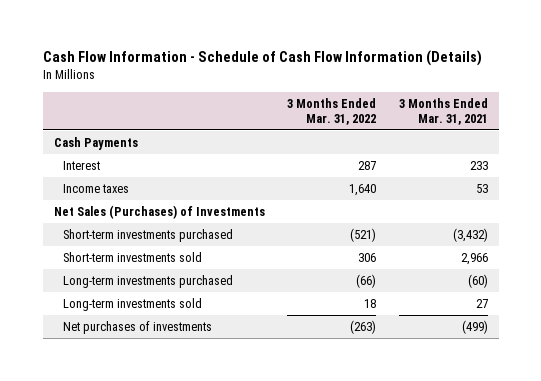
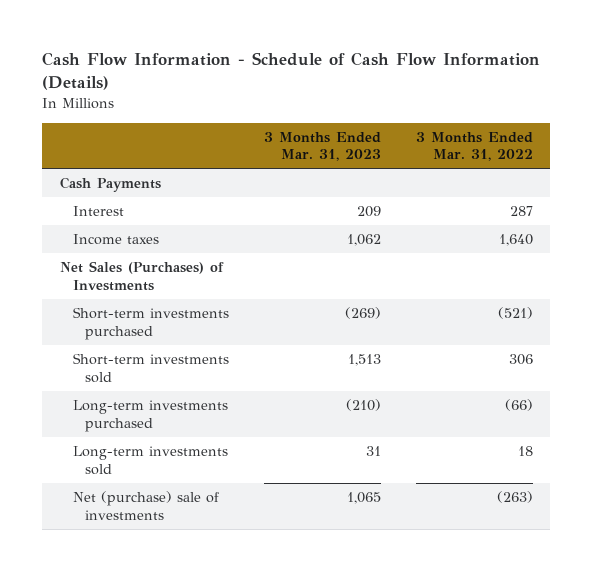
- | 3 Months Ended Mar. 31, 2022 | 3 Months Ended Mar. 31, 2021
+ | 3 Months Ended Mar. 31, 2023 | 3 Months Ended Mar. 31, 2022
- Net purchases of investments | (263) | (499)
+ Net (purchase) sale of investments | 1,065 | (263)

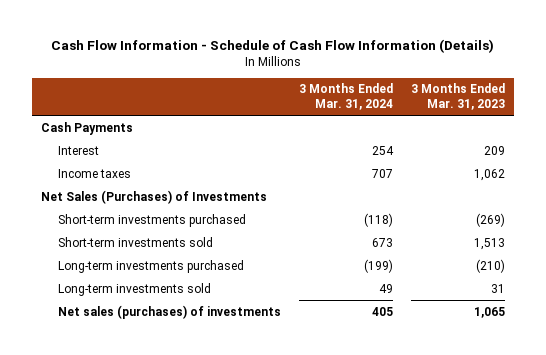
- | 3 Months Ended Mar. 31, 2023 | 3 Months Ended Mar. 31, 2022
+ | 3 Months Ended Mar. 31, 2024 | 3 Months Ended Mar. 31, 2023
- Net (purchase) sale of investments | 1,065 | (263)
+ Net sales (purchases) of investments | 405 | 1,065

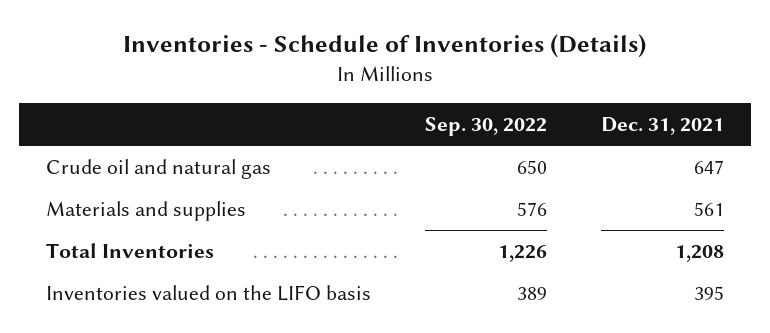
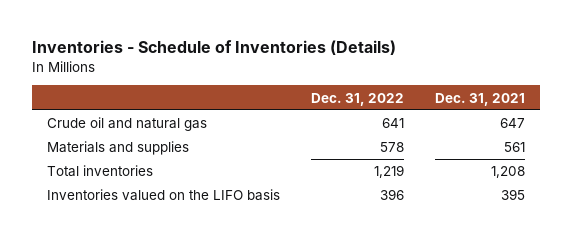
- | Sep. 30, 2022 | Dec. 31, 2021
+ | Dec. 31, 2022 | Dec. 31, 2021
- Total Inventories | 1,226 | 1,208
+ Total inventories | 1,219 | 1,208

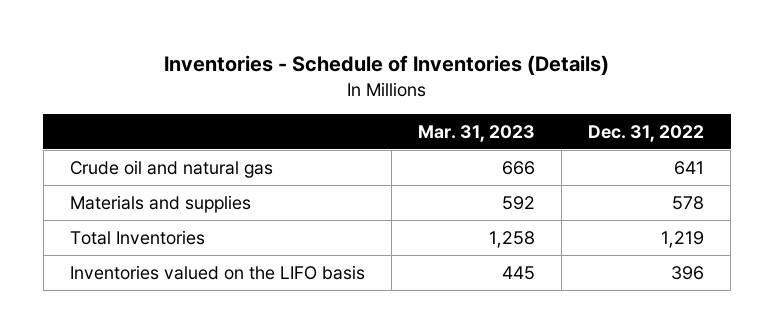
- | Dec. 31, 2022 | Dec. 31, 2021
+ | Mar. 31, 2023 | Dec. 31, 2022
- Total inventories | 1,219 | 1,208
+ Total Inventories | 1,258 | 1,219

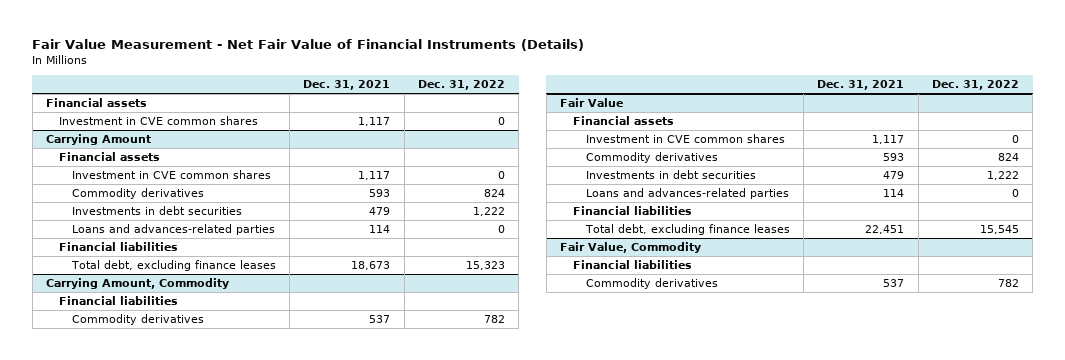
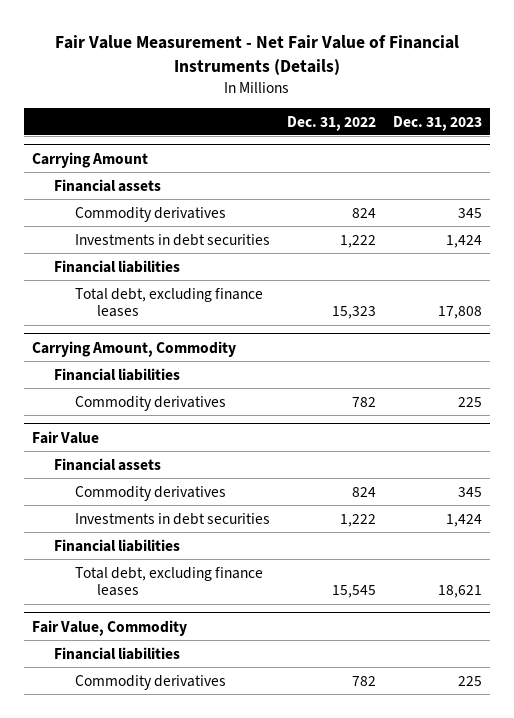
- | Dec. 31, 2021 | Dec. 31, 2022
+ | Dec. 31, 2022 | Dec. 31, 2023
- Financial assets
- Investment in CVE common shares | 1,117 | 0
@ Carrying Amount
- Investment in CVE common shares | 1,117 | 0
- Loans and advances-related parties | 114 | 0
@ Fair Value
- Investment in CVE common shares | 1,117 | 0
- Loans and advances-related parties | 114 | 0

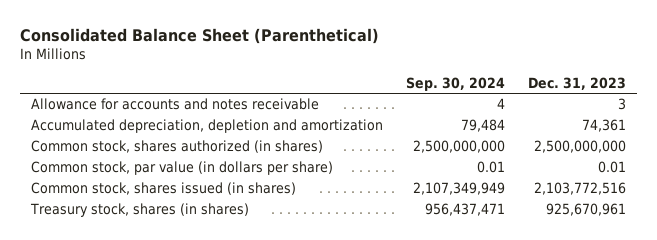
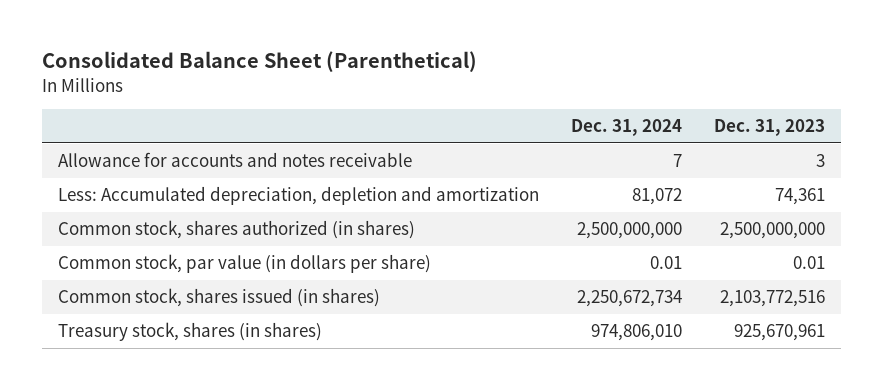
- | Sep. 30, 2024 | Dec. 31, 2023
+ | Dec. 31, 2024 | Dec. 31, 2023
- Accumulated depreciation, depletion and amortization | 79,484 | 74,361
+ Less: Accumulated depreciation, depletion and amortization | 81,072 | 74,361

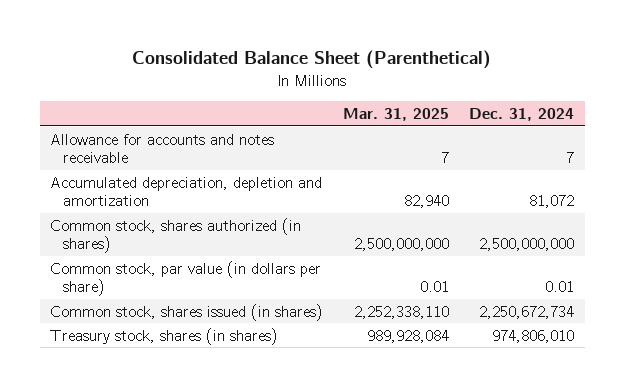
- | Dec. 31, 2024 | Dec. 31, 2023
+ | Mar. 31, 2025 | Dec. 31, 2024
- Less: Accumulated depreciation, depletion and amortization | 81,072 | 74,361
+ Accumulated depreciation, depletion and amortization | 82,940 | 81,072

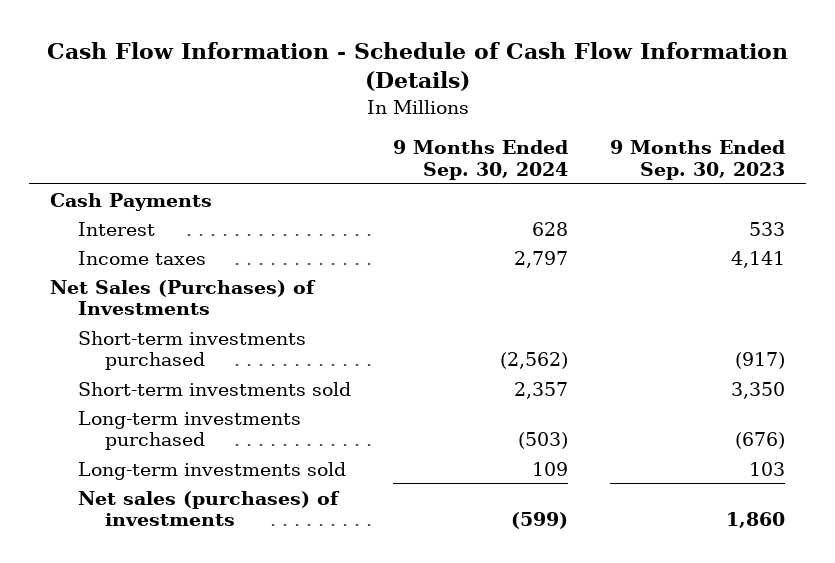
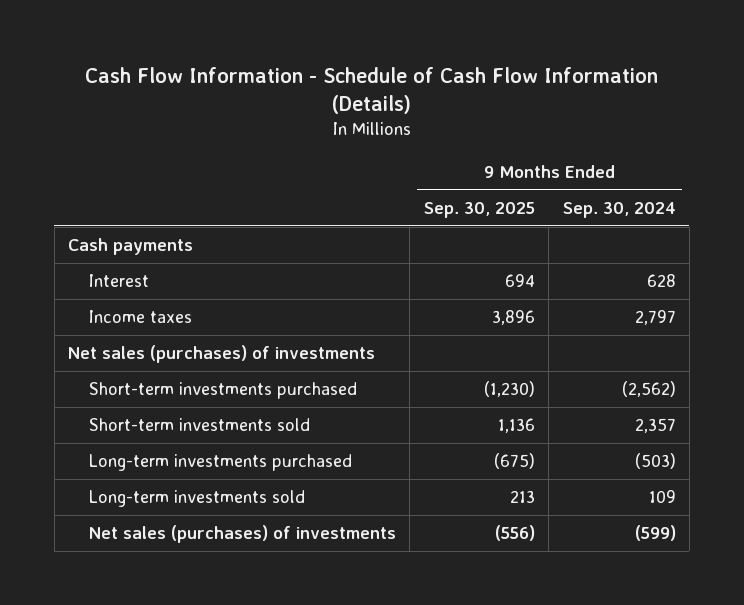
- | 9 Months Ended Sep. 30, 2024 | 9 Months Ended Sep. 30, 2023
+ | 9 Months Ended Sep. 30, 2025 | 9 Months Ended Sep. 30, 2024
- Cash Payments
+ Cash payments
- Net Sales (Purchases) of Investments
+ Net sales (purchases) of investments

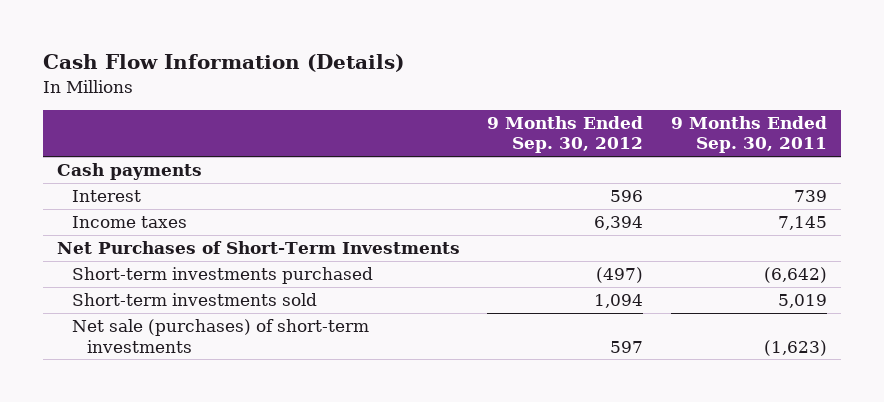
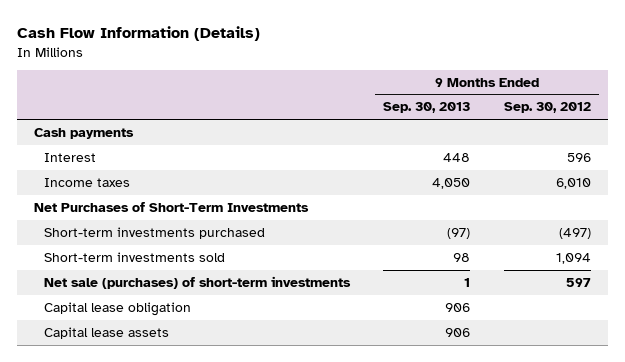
- | 9 Months Ended Sep. 30, 2012 | 9 Months Ended Sep. 30, 2011
+ | 9 Months Ended Sep. 30, 2013 | 9 Months Ended Sep. 30, 2012
- Income taxes | 6,394 | 7,145
+ Income taxes | 4,050 | 6,010
+ Capital lease obligation | 906 |
+ Capital lease assets | 906 |

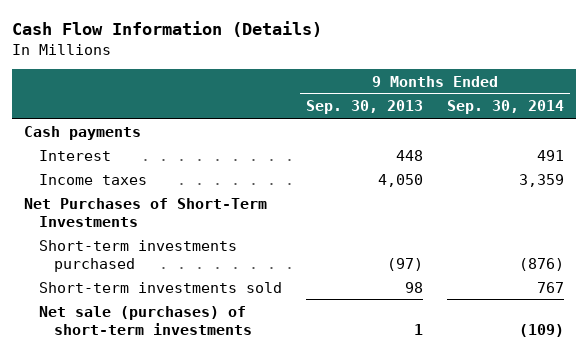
- | 9 Months Ended Sep. 30, 2013 | 9 Months Ended Sep. 30, 2012
+ | 9 Months Ended Sep. 30, 2013 | 9 Months Ended Sep. 30, 2014
- Capital lease obligation | 906 |
- Capital lease assets | 906 |

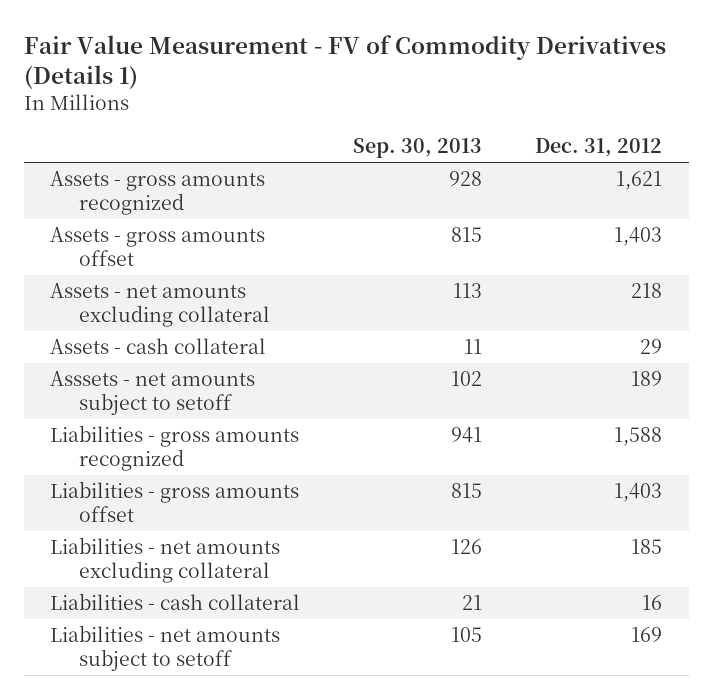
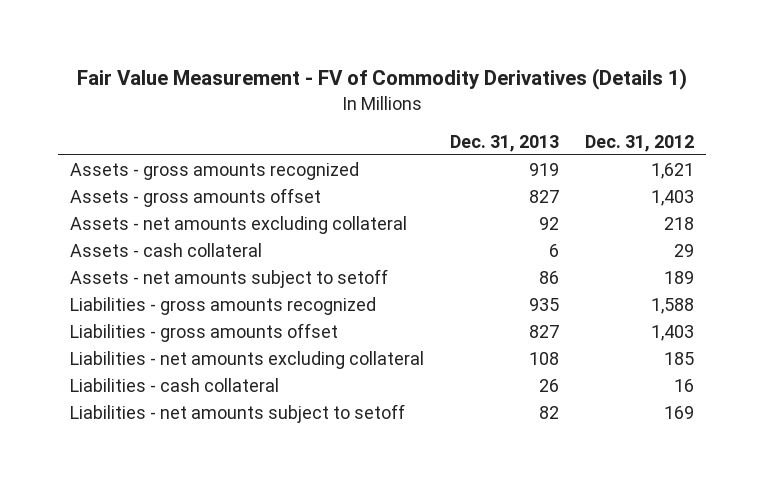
- | Sep. 30, 2013 | Dec. 31, 2012
+ | Dec. 31, 2013 | Dec. 31, 2012
- Asssets - net amounts subject to setoff | 102 | 189
+ Assets - net amounts subject to setoff | 86 | 189

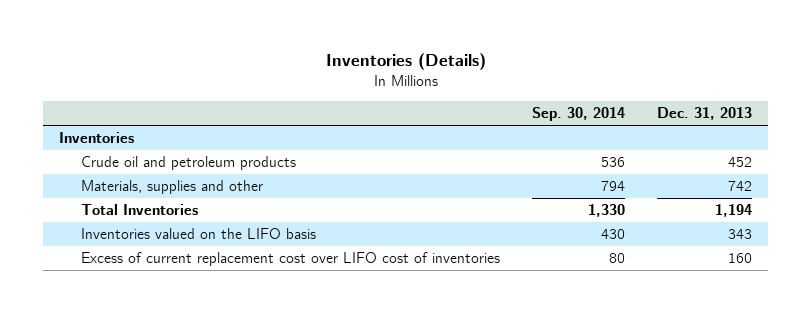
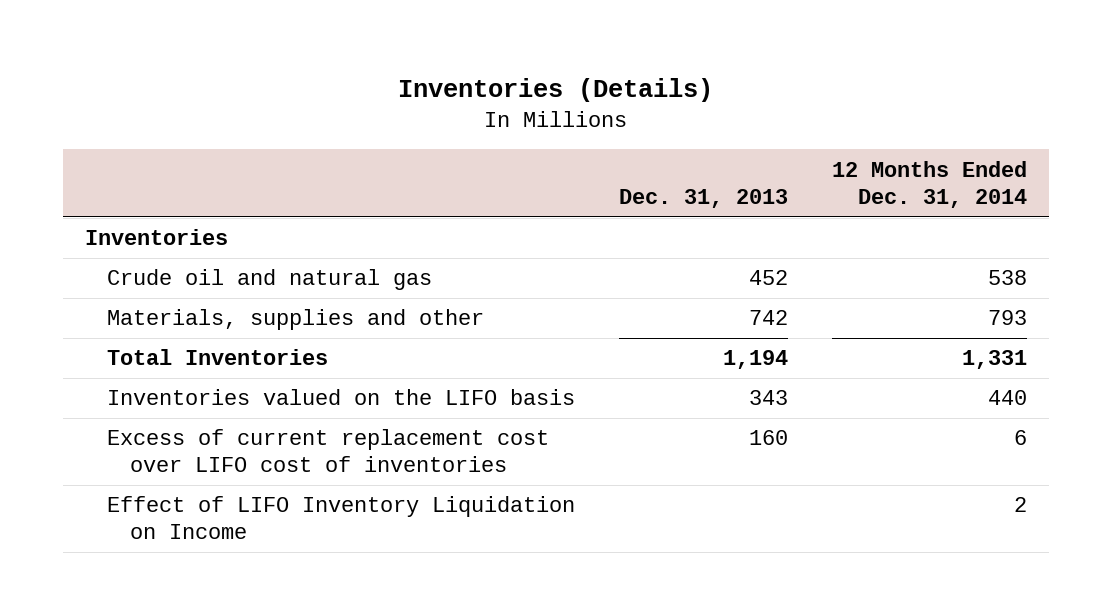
- | Sep. 30, 2014 | Dec. 31, 2013
+ | Dec. 31, 2013 | 12 Months Ended Dec. 31, 2014
- Crude oil and petroleum products | 536 | 452
+ Crude oil and natural gas | 452 | 538
+ Effect of LIFO Inventory Liquidation on Income | | 2

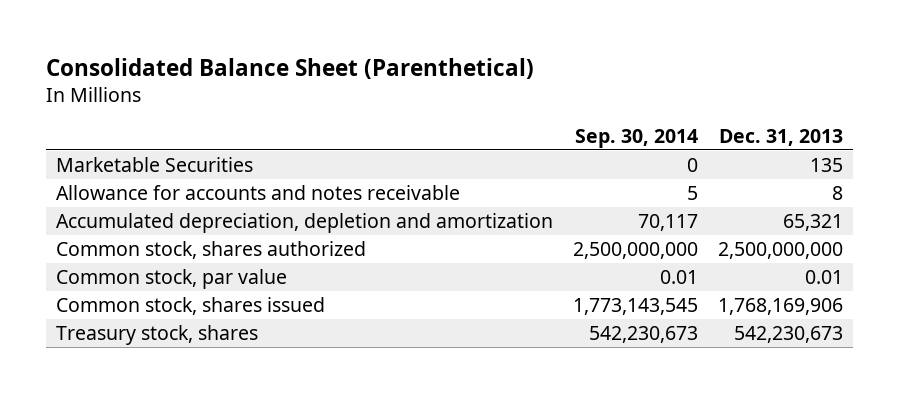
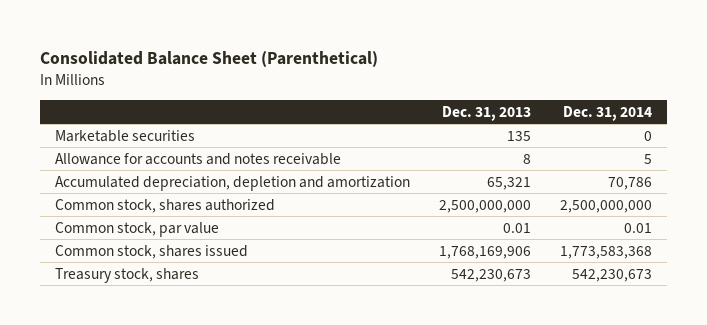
- | Sep. 30, 2014 | Dec. 31, 2013
+ | Dec. 31, 2013 | Dec. 31, 2014
- Marketable Securities | 0 | 135
+ Marketable securities | 135 | 0

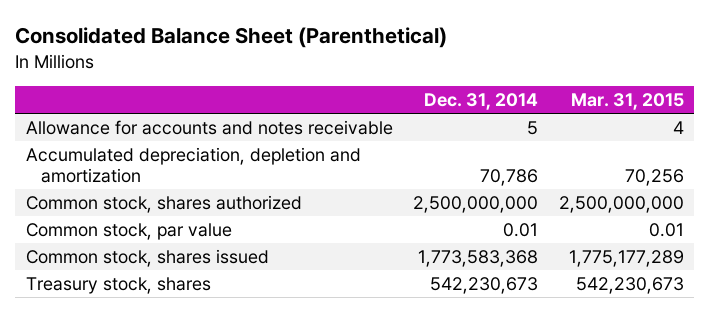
- | Dec. 31, 2013 | Dec. 31, 2014
+ | Dec. 31, 2014 | Mar. 31, 2015
- Marketable securities | 135 | 0

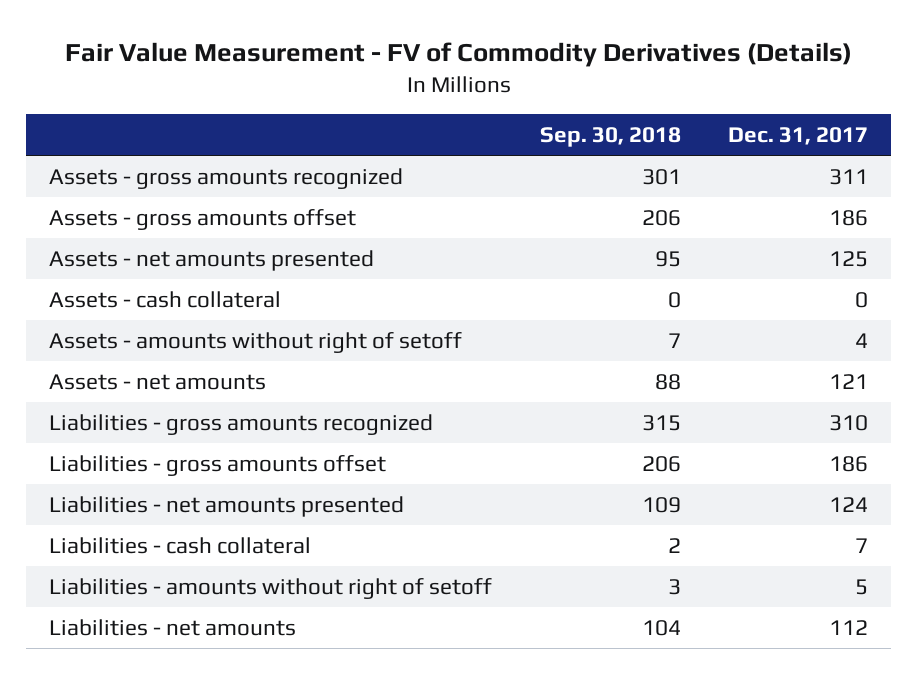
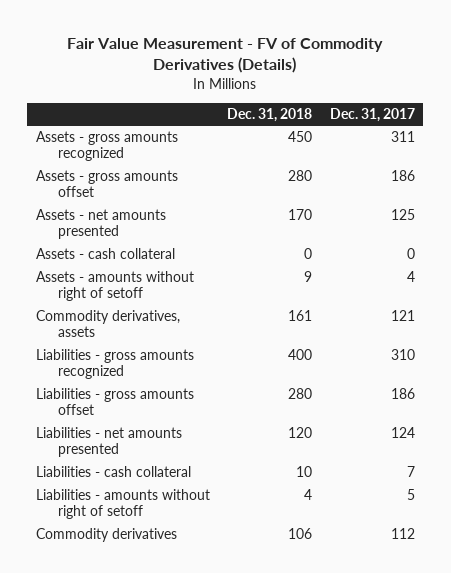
- | Sep. 30, 2018 | Dec. 31, 2017
+ | Dec. 31, 2018 | Dec. 31, 2017
- Assets - net amounts | 88 | 121
+ Commodity derivatives, assets | 161 | 121
- Liabilities - net amounts | 104 | 112
+ Commodity derivatives | 106 | 112

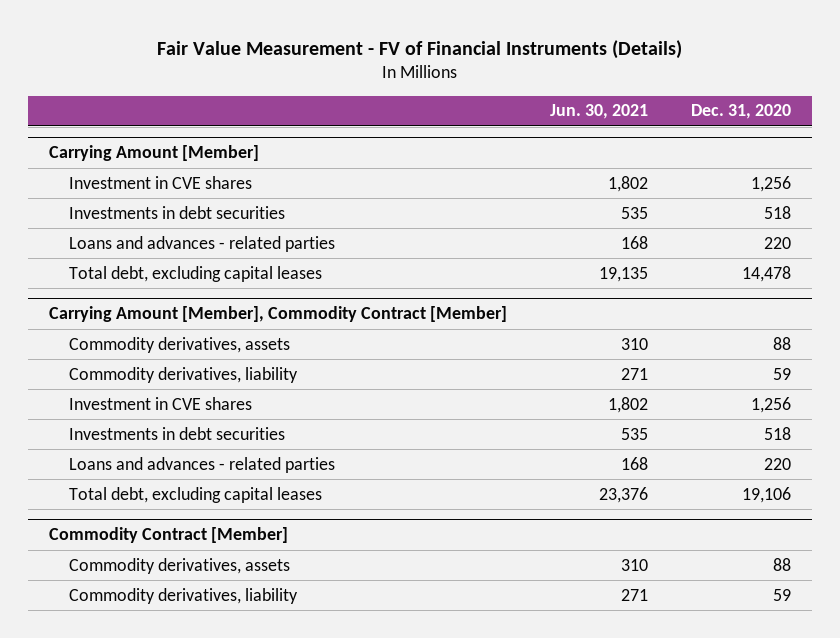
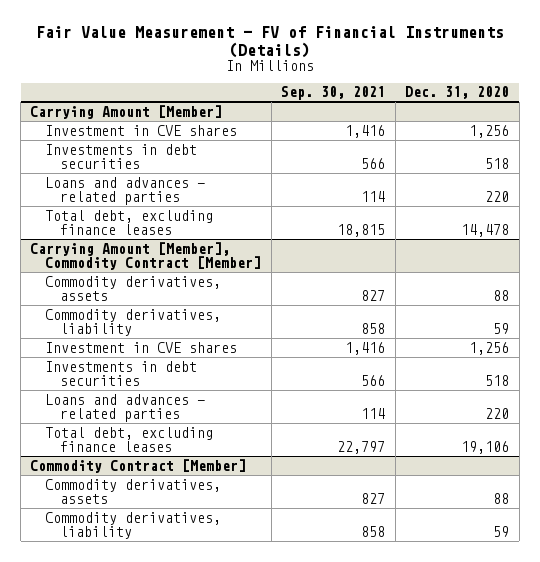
- | Jun. 30, 2021 | Dec. 31, 2020
+ | Sep. 30, 2021 | Dec. 31, 2020
@ Carrying Amount [Member]
- Total debt, excluding capital leases | 19,135 | 14,478
+ Total debt, excluding finance leases | 18,815 | 14,478
@ Carrying Amount [Member], Commodity Contract [Member]
- Total debt, excluding capital leases | 23,376 | 19,106
+ Total debt, excluding finance leases | 22,797 | 19,106

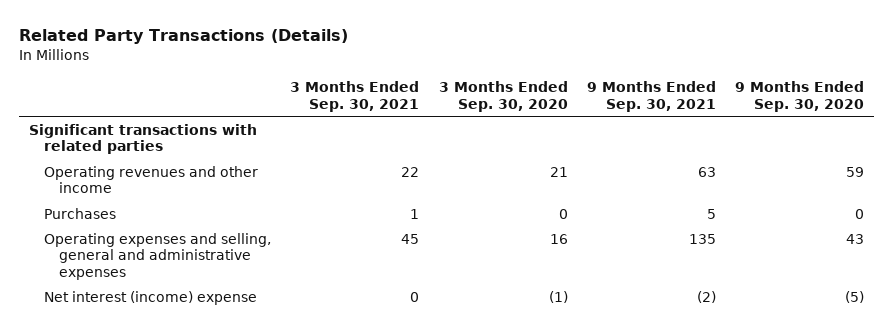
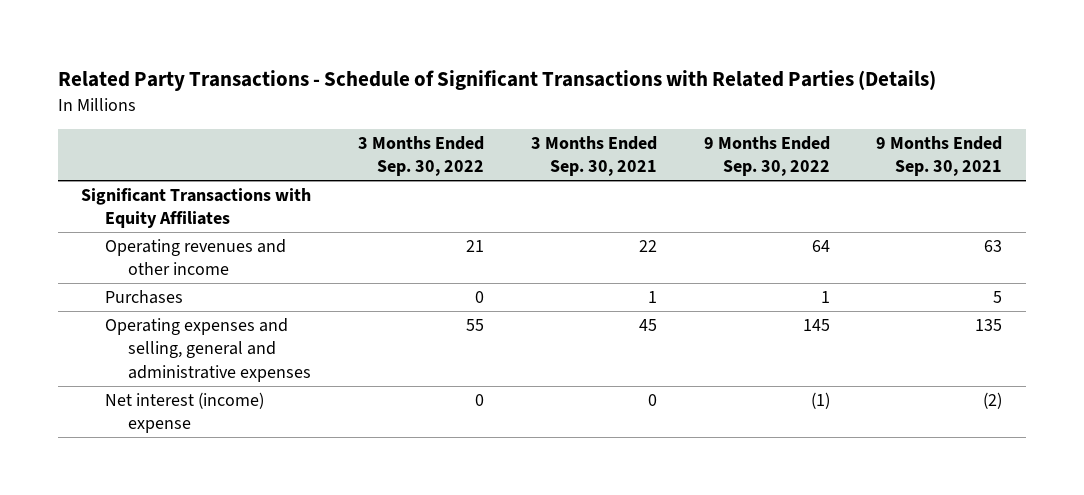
- Related Party Transactions (Details)
+ Related Party Transactions - Schedule of Significant Transactions with Related Parties (Details)
- | 3 Months Ended Sep. 30, 2021 | 3 Months Ended Sep. 30, 2020 | 9 Months Ended Sep. 30, 2021 | 9 Months Ended Sep. 30, 2020
+ | 3 Months Ended Sep. 30, 2022 | 3 Months Ended Sep. 30, 2021 | 9 Months Ended Sep. 30, 2022 | 9 Months Ended Sep. 30, 2021
- Significant transactions with related parties
+ Significant Transactions with Equity Affiliates

